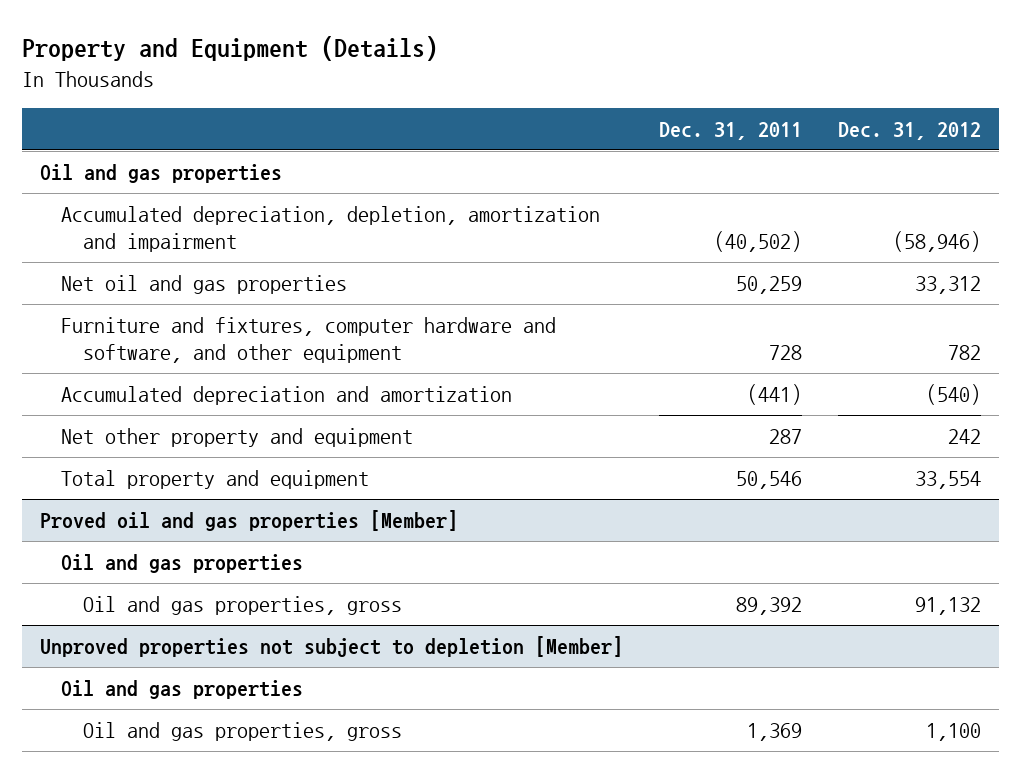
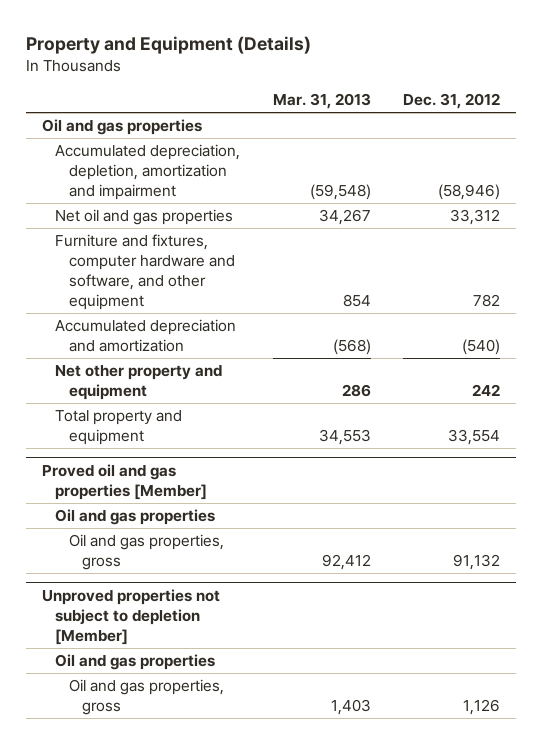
- | Dec. 31, 2011 | Dec. 31, 2012
+ | Mar. 31, 2013 | Dec. 31, 2012
@ Unproved properties not subject to depletion [Member]
- Oil and gas properties, gross | 1,369 | 1,100
+ Oil and gas properties, gross | 1,403 | 1,126

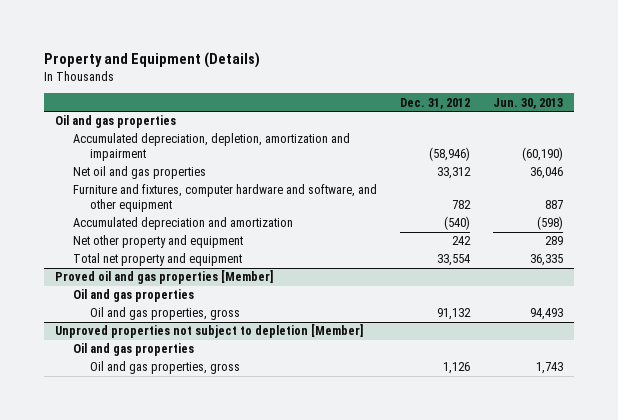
- | Mar. 31, 2013 | Dec. 31, 2012
+ | Dec. 31, 2012 | Jun. 30, 2013
- Total property and equipment | 34,553 | 33,554
+ Total net property and equipment | 33,554 | 36,335

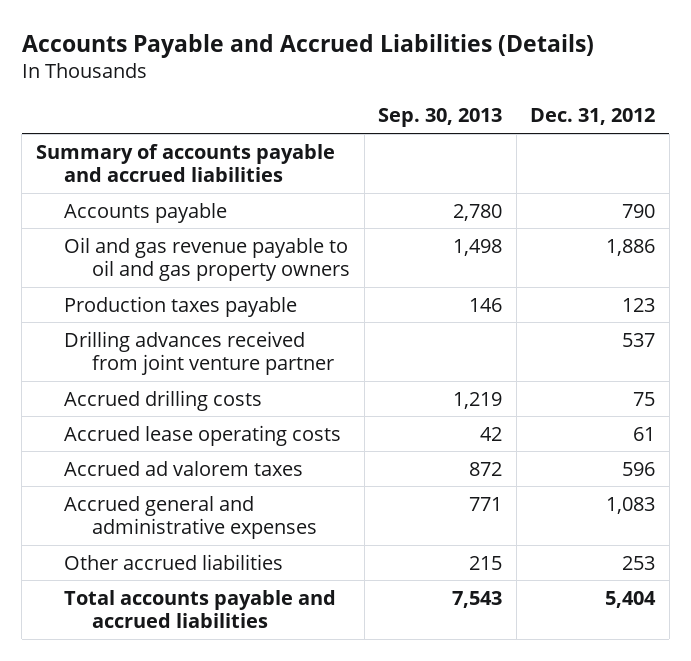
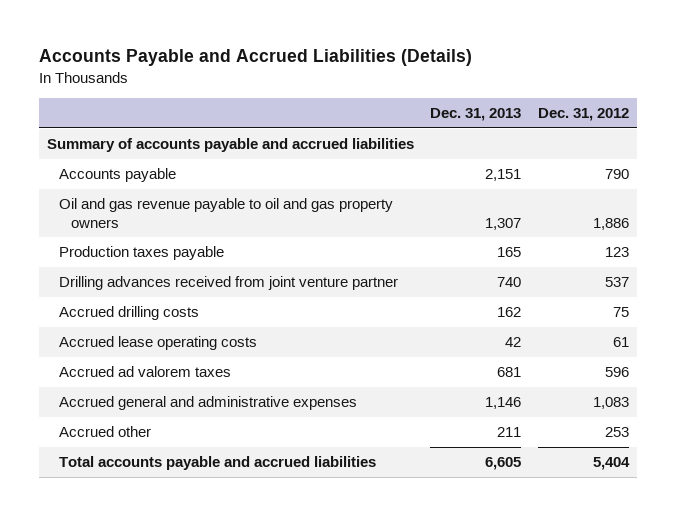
- | Sep. 30, 2013 | Dec. 31, 2012
+ | Dec. 31, 2013 | Dec. 31, 2012
- Other accrued liabilities | 215 | 253
+ Accrued other | 211 | 253

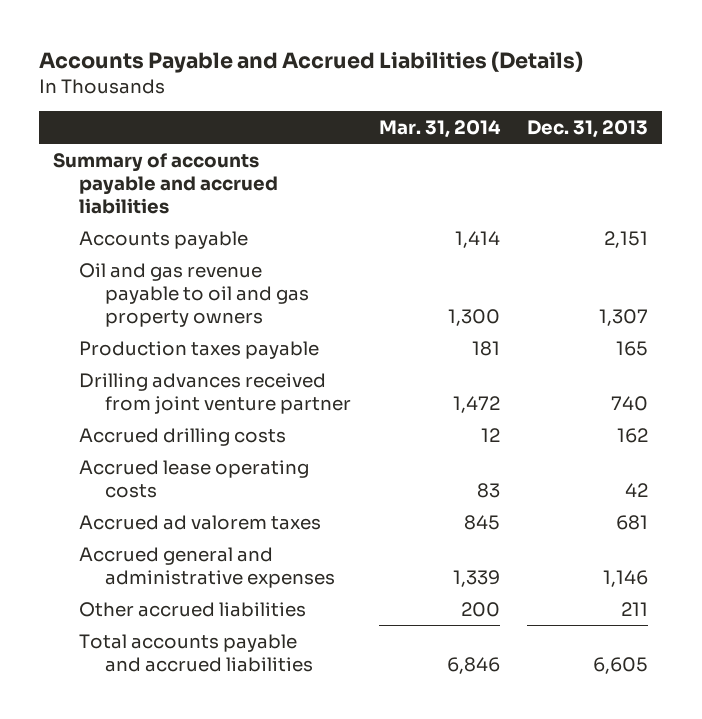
- | Dec. 31, 2013 | Dec. 31, 2012
+ | Mar. 31, 2014 | Dec. 31, 2013
- Accrued other | 211 | 253
+ Other accrued liabilities | 200 | 211

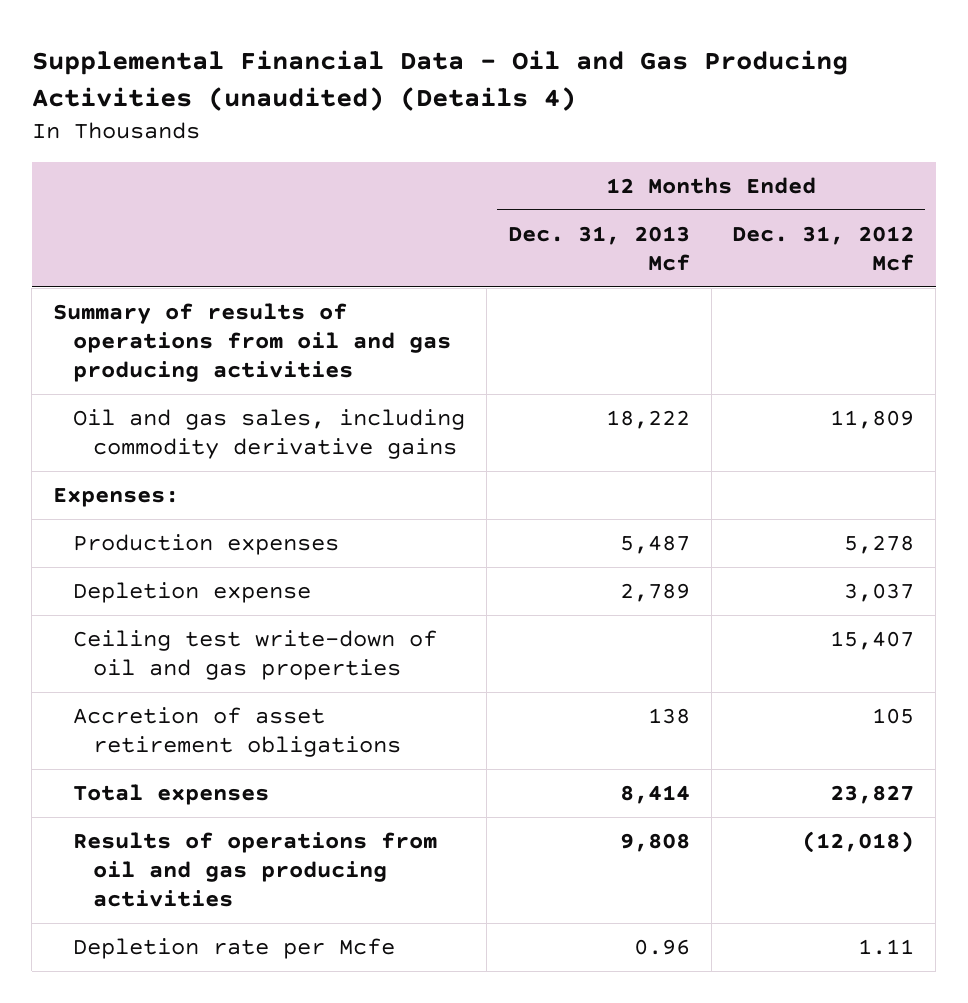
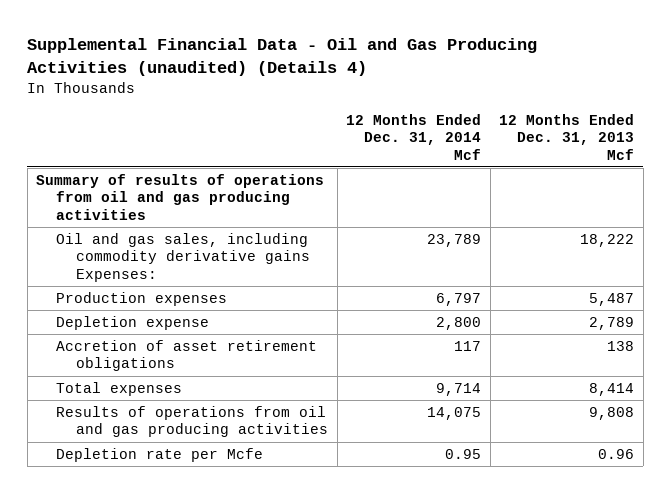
- | 12 Months Ended Dec. 31, 2013 Mcf | 12 Months Ended Dec. 31, 2012 Mcf
+ | 12 Months Ended Dec. 31, 2014 Mcf | 12 Months Ended Dec. 31, 2013 Mcf
- Oil and gas sales, including commodity derivative gains | 18,222 | 11,809
- Expenses:
+ Oil and gas sales, including commodity derivative gains Expenses: | 23,789 | 18,222
- Ceiling test write-down of oil and gas properties | | 15,407

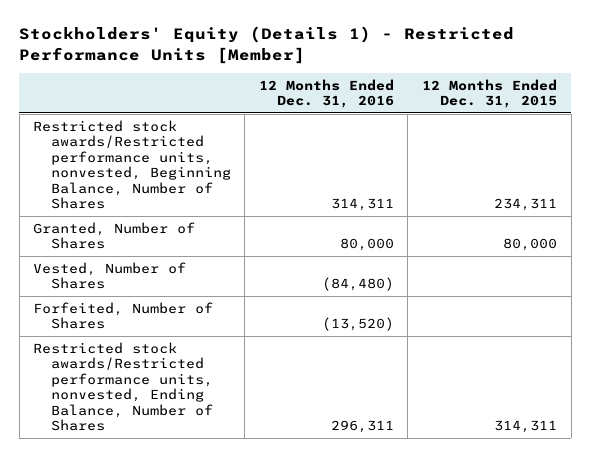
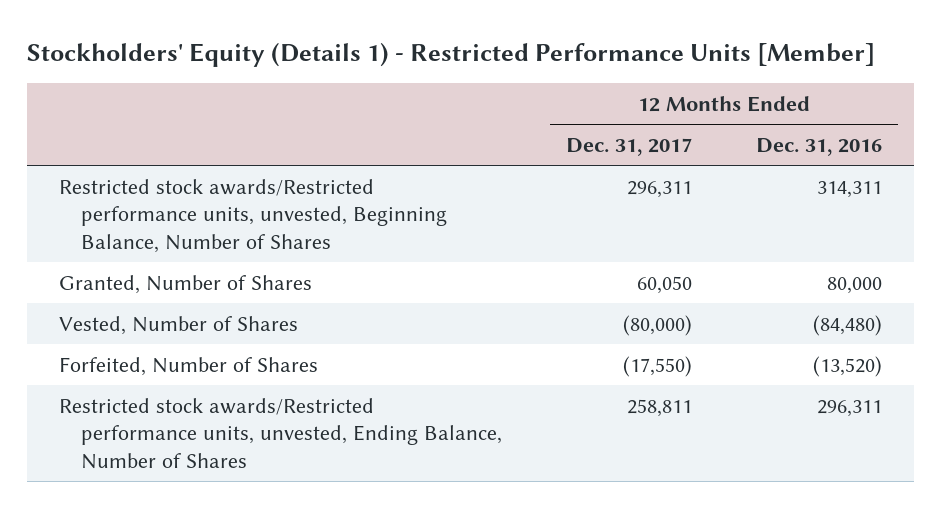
- | 12 Months Ended Dec. 31, 2016 | 12 Months Ended Dec. 31, 2015
+ | 12 Months Ended Dec. 31, 2017 | 12 Months Ended Dec. 31, 2016
- Restricted stock awards/Restricted performance units, nonvested, Beginning Balance, Number of Shares | 314,311 | 234,311
+ Restricted stock awards/Restricted performance units, unvested, Beginning Balance, Number of Shares | 296,311 | 314,311
- Restricted stock awards/Restricted performance units, nonvested, Ending Balance, Number of Shares | 296,311 | 314,311
+ Restricted stock awards/Restricted performance units, unvested, Ending Balance, Number of Shares | 258,811 | 296,311

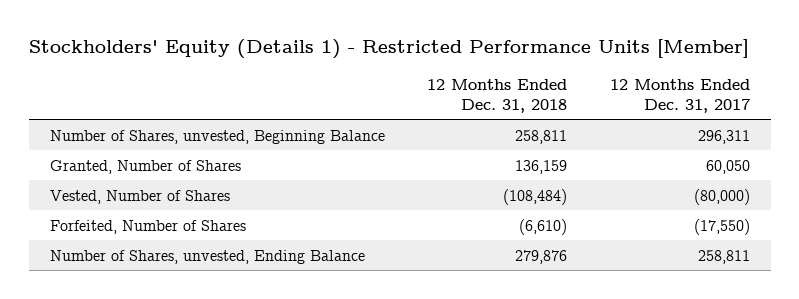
- | 12 Months Ended Dec. 31, 2017 | 12 Months Ended Dec. 31, 2016
+ | 12 Months Ended Dec. 31, 2018 | 12 Months Ended Dec. 31, 2017
- Restricted stock awards/Restricted performance units, unvested, Beginning Balance, Number of Shares | 296,311 | 314,311
+ Number of Shares, unvested, Beginning Balance | 258,811 | 296,311
- Restricted stock awards/Restricted performance units, unvested, Ending Balance, Number of Shares | 258,811 | 296,311
+ Number of Shares, unvested, Ending Balance | 279,876 | 258,811

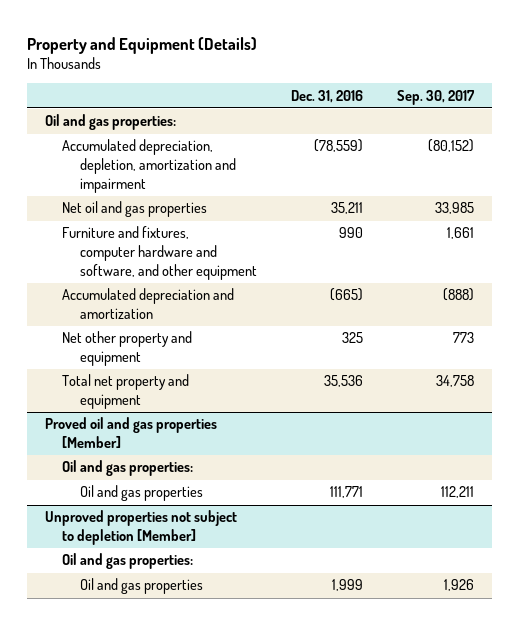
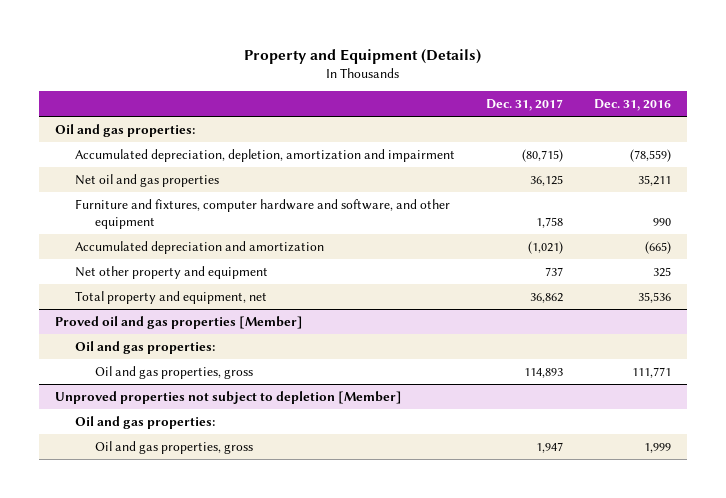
- | Dec. 31, 2016 | Sep. 30, 2017
+ | Dec. 31, 2017 | Dec. 31, 2016
- Total net property and equipment | 35,536 | 34,758
+ Total property and equipment, net | 36,862 | 35,536
@ Proved oil and gas properties [Member]
- Oil and gas properties | 111,771 | 112,211
+ Oil and gas properties, gross | 114,893 | 111,771
@ Unproved properties not subject to depletion [Member]
- Oil and gas properties | 1,999 | 1,926
+ Oil and gas properties, gross | 1,947 | 1,999

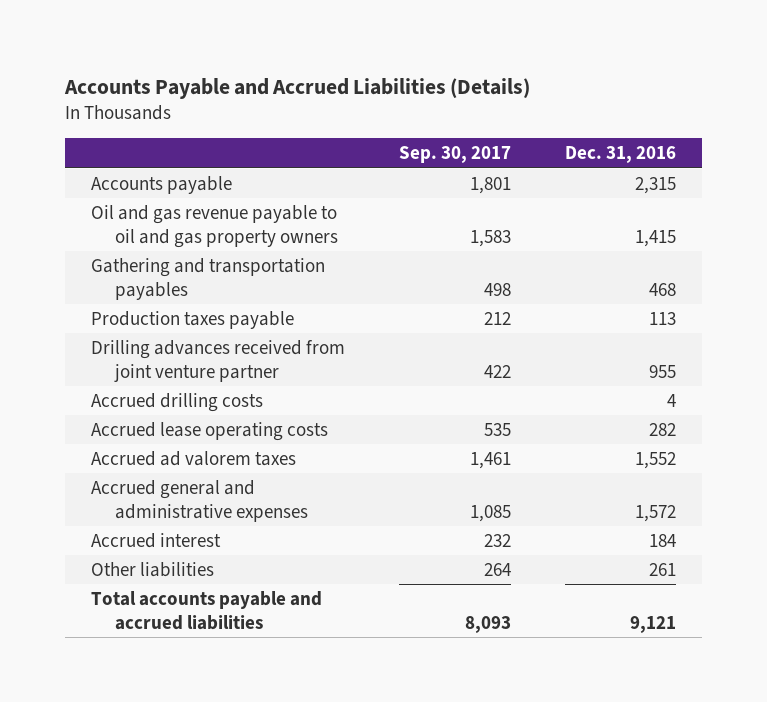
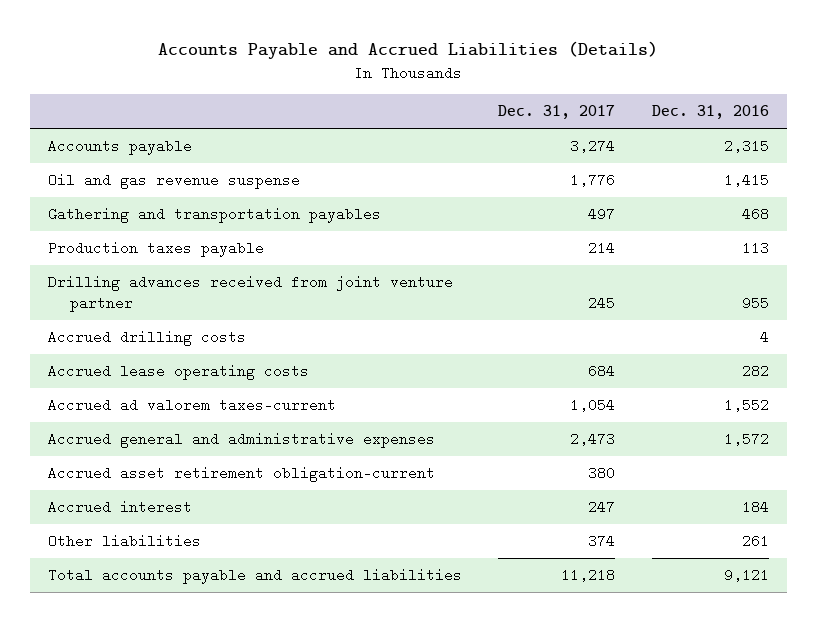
- | Sep. 30, 2017 | Dec. 31, 2016
+ | Dec. 31, 2017 | Dec. 31, 2016
- Oil and gas revenue payable to oil and gas property owners | 1,583 | 1,415
+ Oil and gas revenue suspense | 1,776 | 1,415
- Accrued ad valorem taxes | 1,461 | 1,552
+ Accrued ad valorem taxes-current | 1,054 | 1,552
+ Accrued asset retirement obligation-current | 380 |

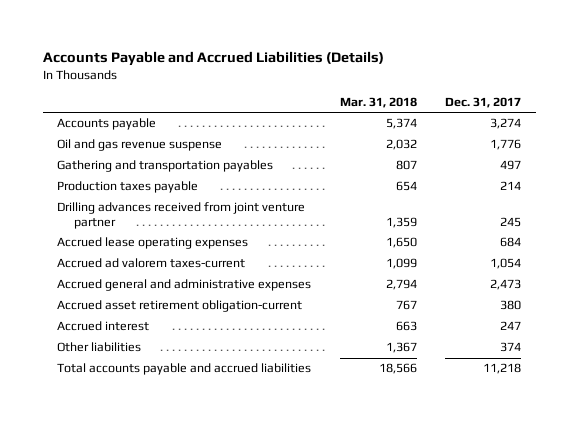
- | Dec. 31, 2017 | Dec. 31, 2016
+ | Mar. 31, 2018 | Dec. 31, 2017
- Accrued drilling costs | | 4
- Accrued lease operating costs | 684 | 282
+ Accrued lease operating expenses | 1,650 | 684

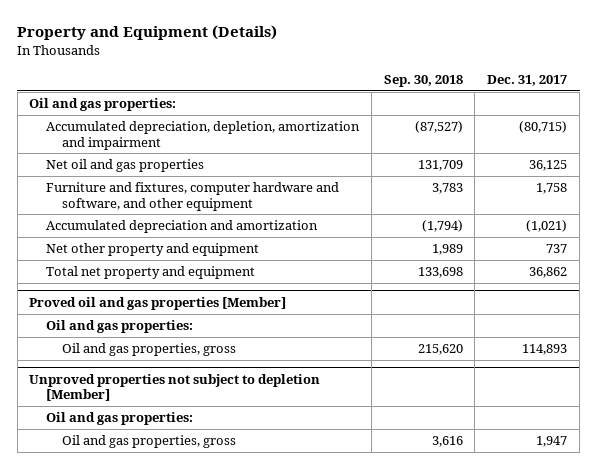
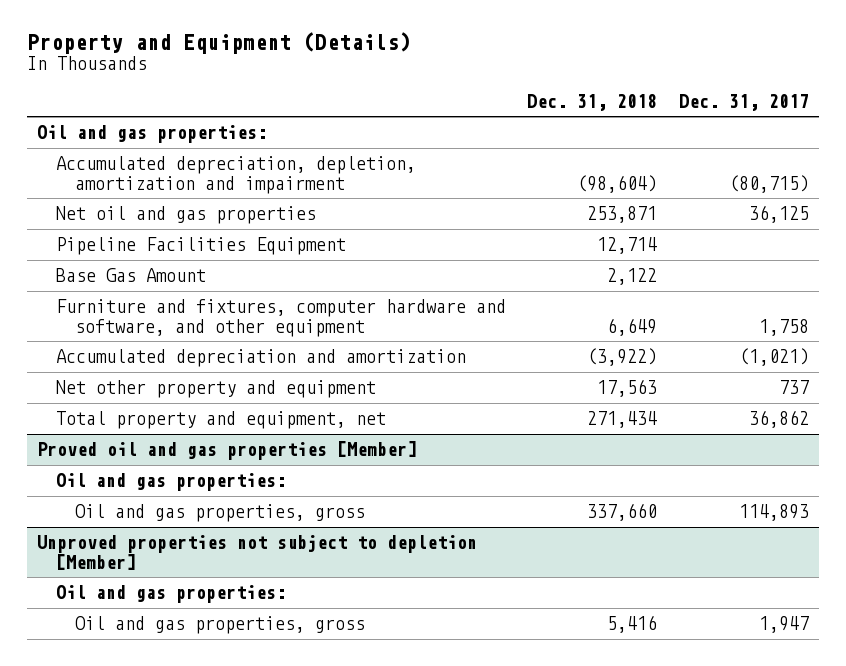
- | Sep. 30, 2018 | Dec. 31, 2017
+ | Dec. 31, 2018 | Dec. 31, 2017
+ Pipeline Facilities Equipment | 12,714 |
+ Base Gas Amount | 2,122 |
- Total net property and equipment | 133,698 | 36,862
+ Total property and equipment, net | 271,434 | 36,862

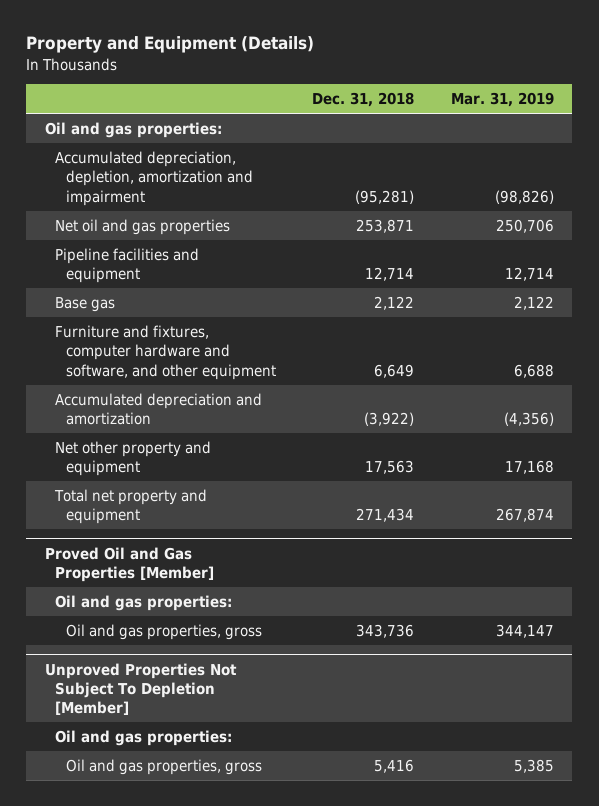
- | Dec. 31, 2018 | Dec. 31, 2017
+ | Dec. 31, 2018 | Mar. 31, 2019
- Accumulated depreciation, depletion, amortization and impairment | (98,604) | (80,715)
+ Accumulated depreciation, depletion, amortization and impairment | (95,281) | (98,826)
- Pipeline Facilities Equipment | 12,714 |
- Base Gas Amount | 2,122 |
+ Pipeline facilities and equipment | 12,714 | 12,714
+ Base gas | 2,122 | 2,122
- Total property and equipment, net | 271,434 | 36,862
- Proved oil and gas properties [Member]
+ Total net property and equipment | 271,434 | 267,874
+ Proved Oil and Gas Properties [Member]
- Oil and gas properties, gross | 337,660 | 114,893
- Unproved properties not subject to depletion [Member]
+ Oil and gas properties, gross | 343,736 | 344,147
+ Unproved Properties Not Subject To Depletion [Member]

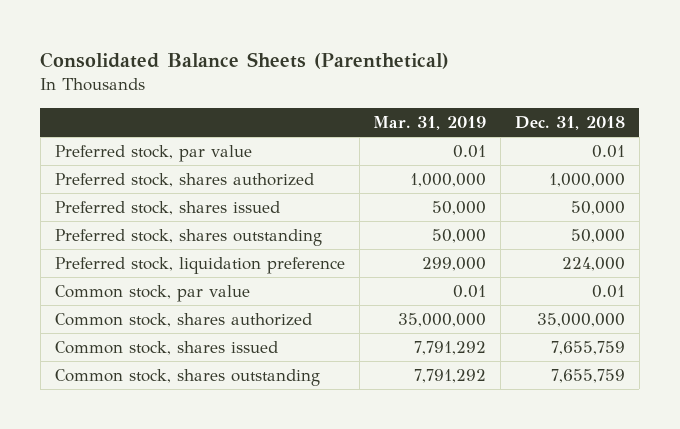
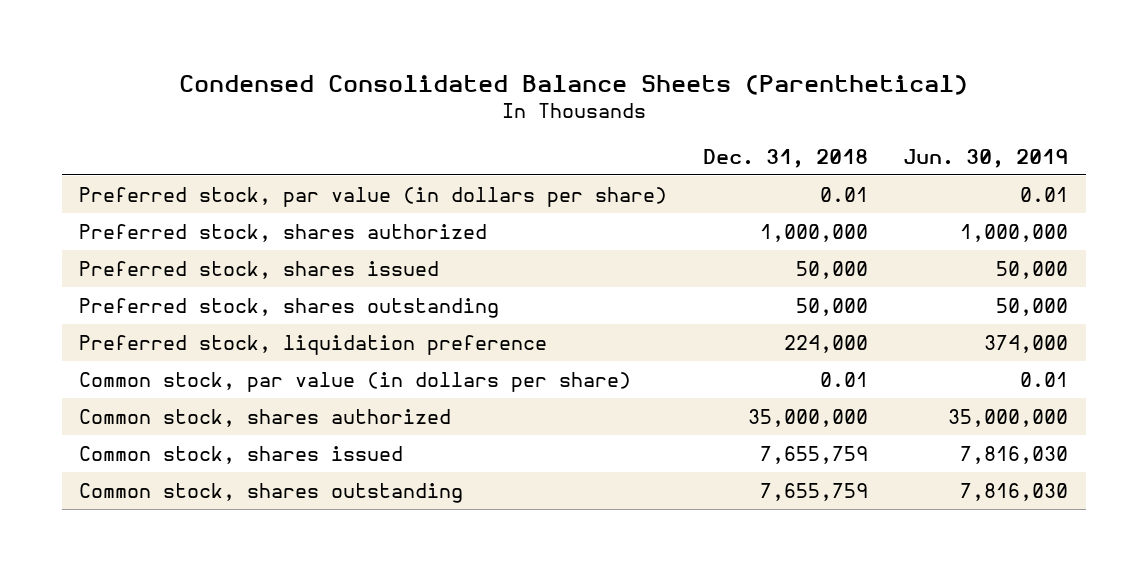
- Consolidated Balance Sheets (Parenthetical)
+ Condensed Consolidated Balance Sheets (Parenthetical)
- | Mar. 31, 2019 | Dec. 31, 2018
+ | Dec. 31, 2018 | Jun. 30, 2019
- Preferred stock, par value | 0.01 | 0.01
+ Preferred stock, par value (in dollars per share) | 0.01 | 0.01
- Common stock, par value | 0.01 | 0.01
+ Common stock, par value (in dollars per share) | 0.01 | 0.01

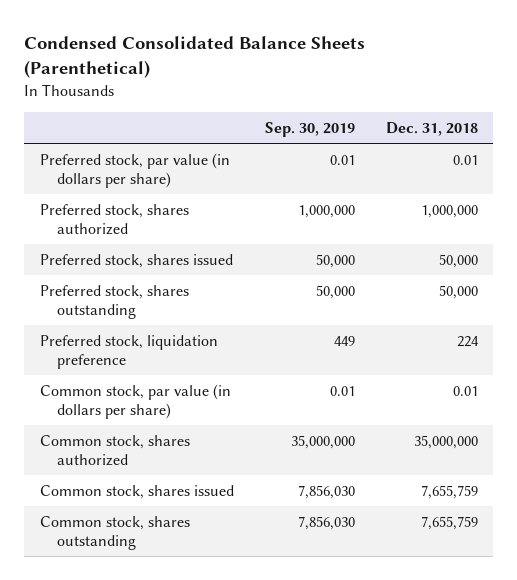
- | Dec. 31, 2018 | Jun. 30, 2019
+ | Sep. 30, 2019 | Dec. 31, 2018
- Preferred stock, liquidation preference | 224,000 | 374,000
+ Preferred stock, liquidation preference | 449 | 224

